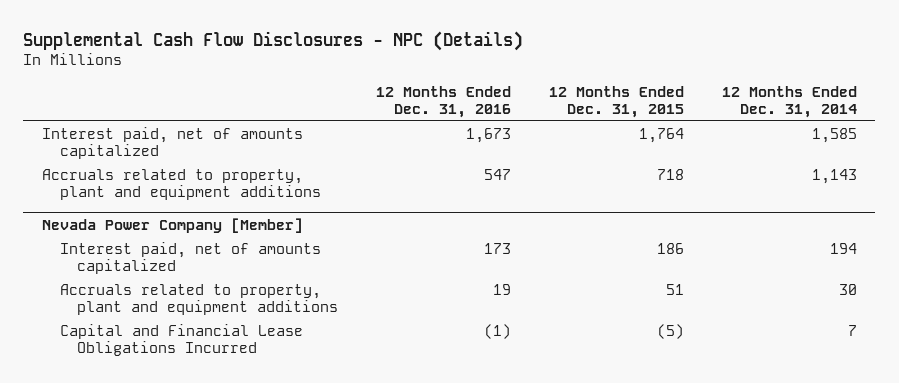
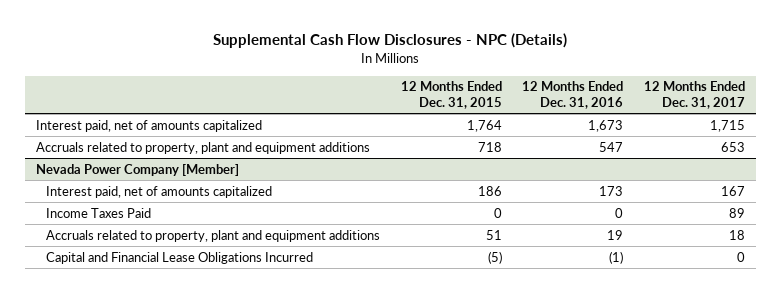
- | 12 Months Ended Dec. 31, 2016 | 12 Months Ended Dec. 31, 2015 | 12 Months Ended Dec. 31, 2014
+ | 12 Months Ended Dec. 31, 2015 | 12 Months Ended Dec. 31, 2016 | 12 Months Ended Dec. 31, 2017
@ Nevada Power Company [Member]
+ Income Taxes Paid | 0 | 0 | 89

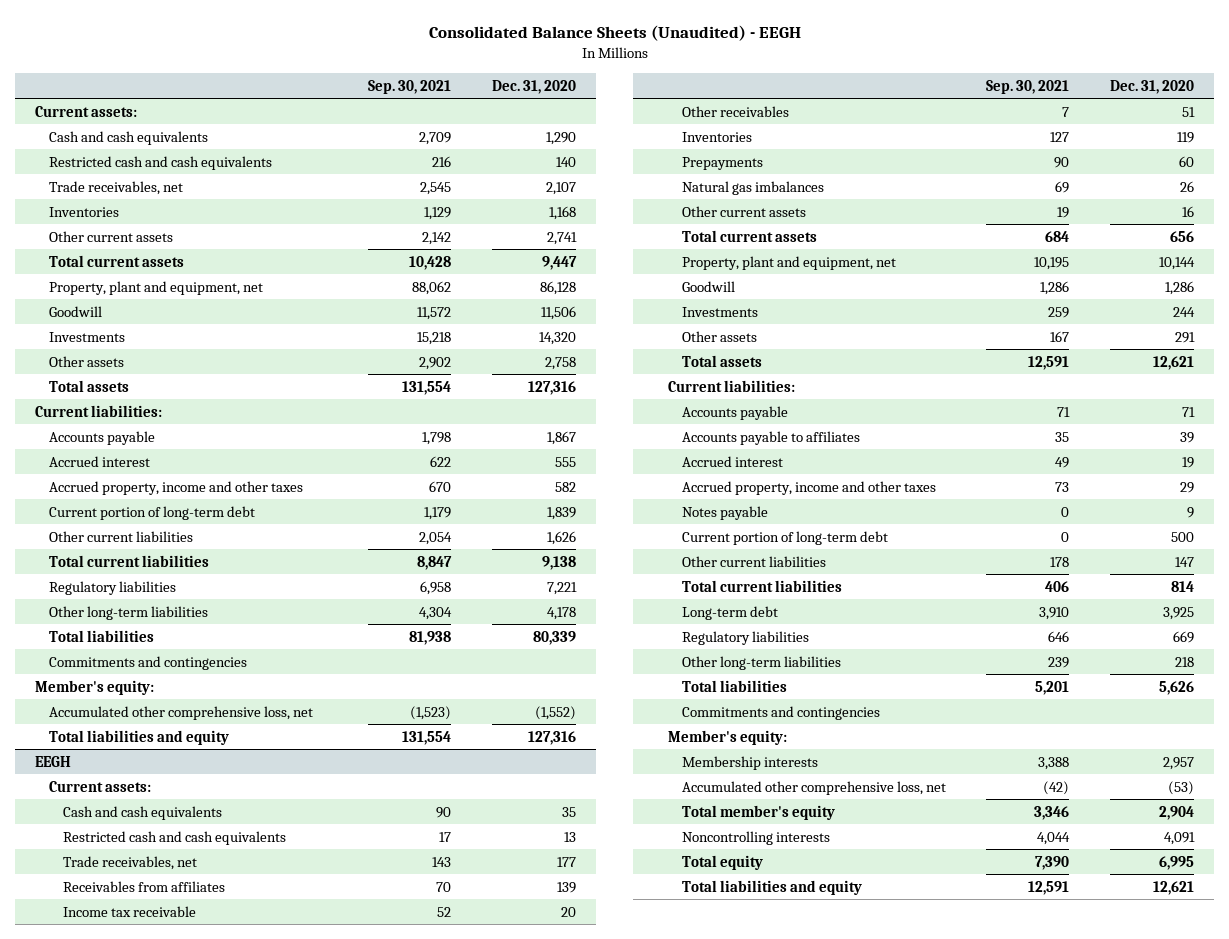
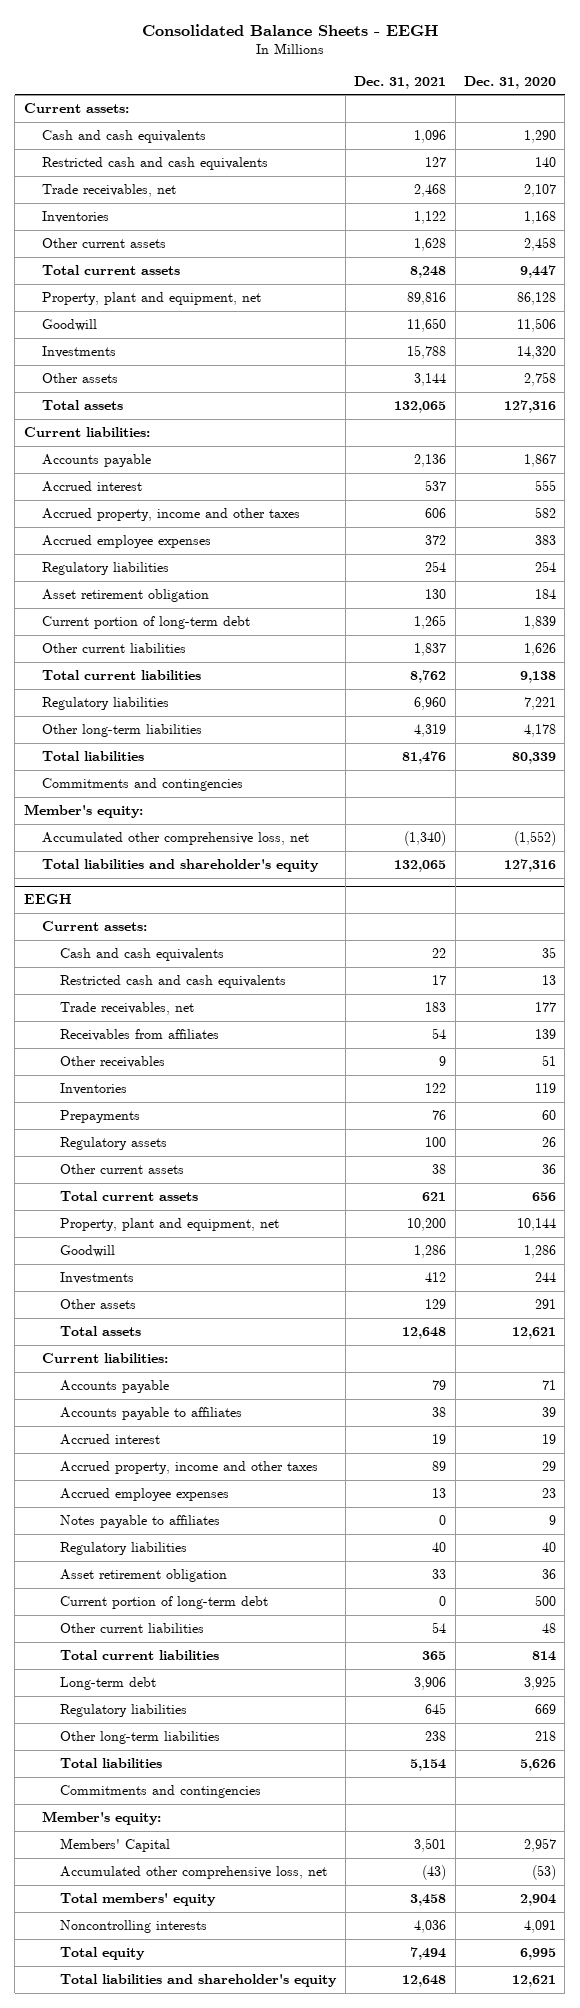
- Consolidated Balance Sheets (Unaudited) - EEGH
+ Consolidated Balance Sheets - EEGH
- | Sep. 30, 2021 | Dec. 31, 2020
+ | Dec. 31, 2021 | Dec. 31, 2020
- Other current assets | 2,142 | 2,741
+ Other current assets | 1,628 | 2,458
+ Accrued employee expenses | 372 | 383
+ Regulatory liabilities | 254 | 254
+ Asset retirement obligation | 130 | 184
- Total liabilities and equity | 131,554 | 127,316
+ Total liabilities and shareholder's equity | 132,065 | 127,316
@ EEGH
- Income tax receivable | 52 | 20
- Natural gas imbalances | 69 | 26
- Other current assets | 19 | 16
+ Regulatory assets | 100 | 26
+ Other current assets | 38 | 36
- Notes payable | 0 | 9
+ Accrued employee expenses | 13 | 23
+ Notes payable to affiliates | 0 | 9
+ Regulatory liabilities | 40 | 40
+ Asset retirement obligation | 33 | 36
- Other current liabilities | 178 | 147
+ Other current liabilities | 54 | 48
- Membership interests | 3,388 | 2,957
+ Members' Capital | 3,501 | 2,957
- Total member's equity | 3,346 | 2,904
+ Total members' equity | 3,458 | 2,904
- Total liabilities and equity | 12,591 | 12,621
+ Total liabilities and shareholder's equity | 12,648 | 12,621

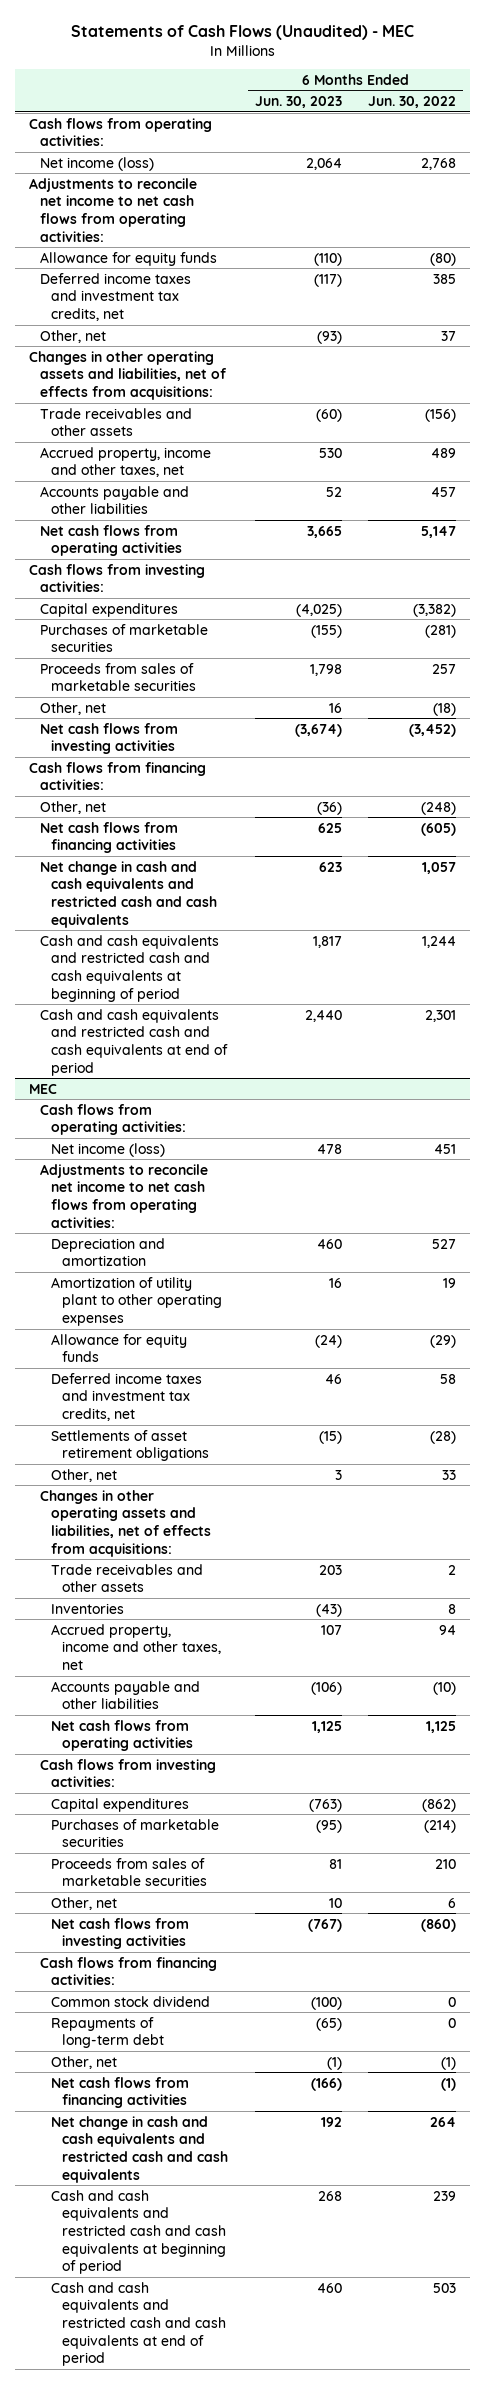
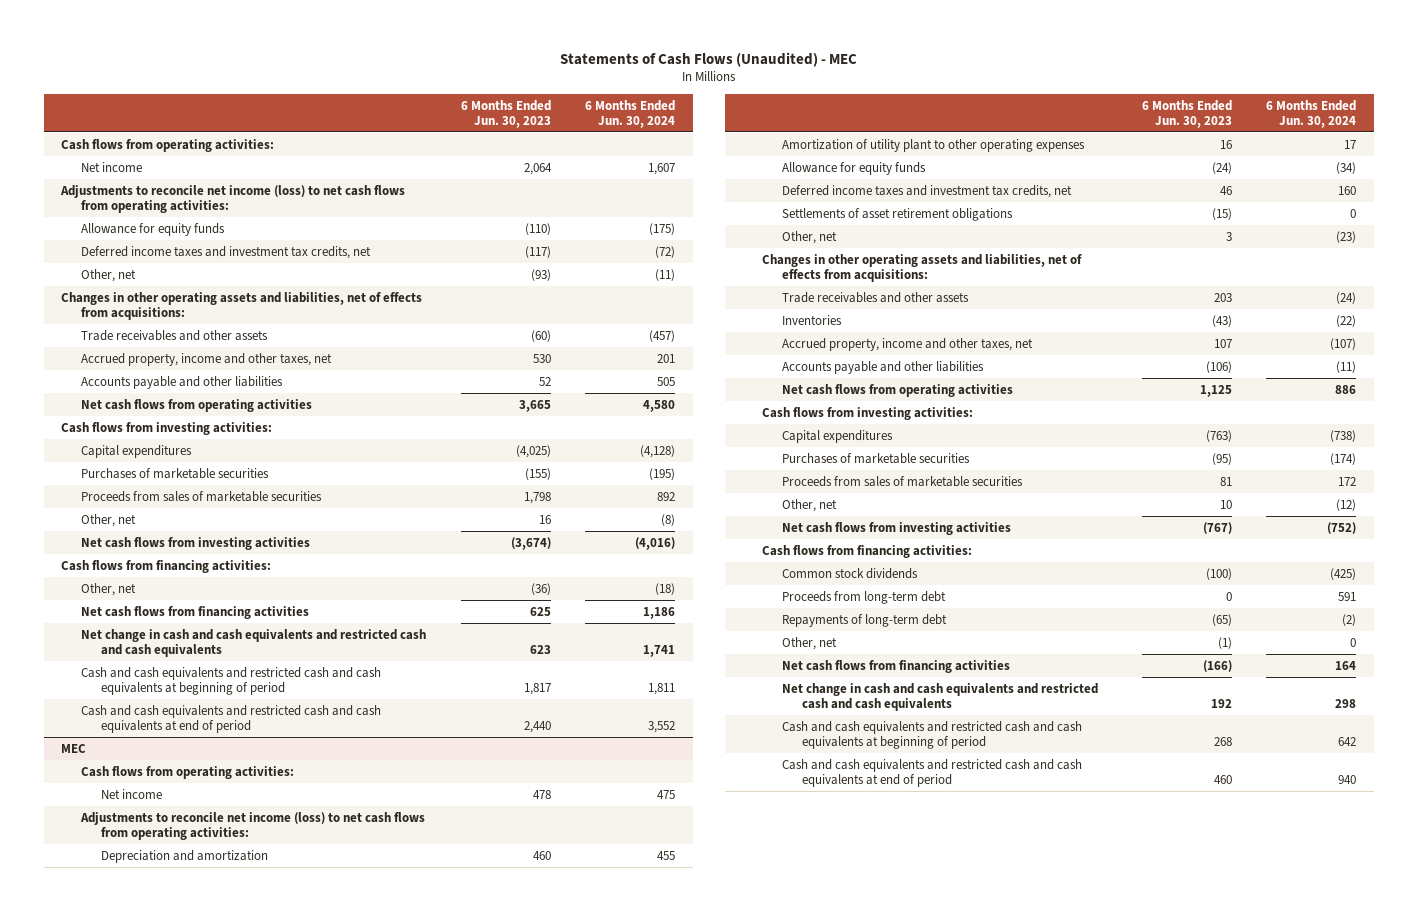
- | 6 Months Ended Jun. 30, 2023 | 6 Months Ended Jun. 30, 2022
+ | 6 Months Ended Jun. 30, 2023 | 6 Months Ended Jun. 30, 2024
- Net income (loss) | 2,064 | 2,768
- Adjustments to reconcile net income to net cash flows from operating activities:
+ Net income | 2,064 | 1,607
+ Adjustments to reconcile net income (loss) to net cash flows from operating activities:
@ MEC
- Net income (loss) | 478 | 451
- Adjustments to reconcile net income to net cash flows from operating activities:
+ Net income | 478 | 475
+ Adjustments to reconcile net income (loss) to net cash flows from operating activities:
- Common stock dividend | (100) | 0
+ Common stock dividends | (100) | (425)
+ Proceeds from long-term debt | 0 | 591

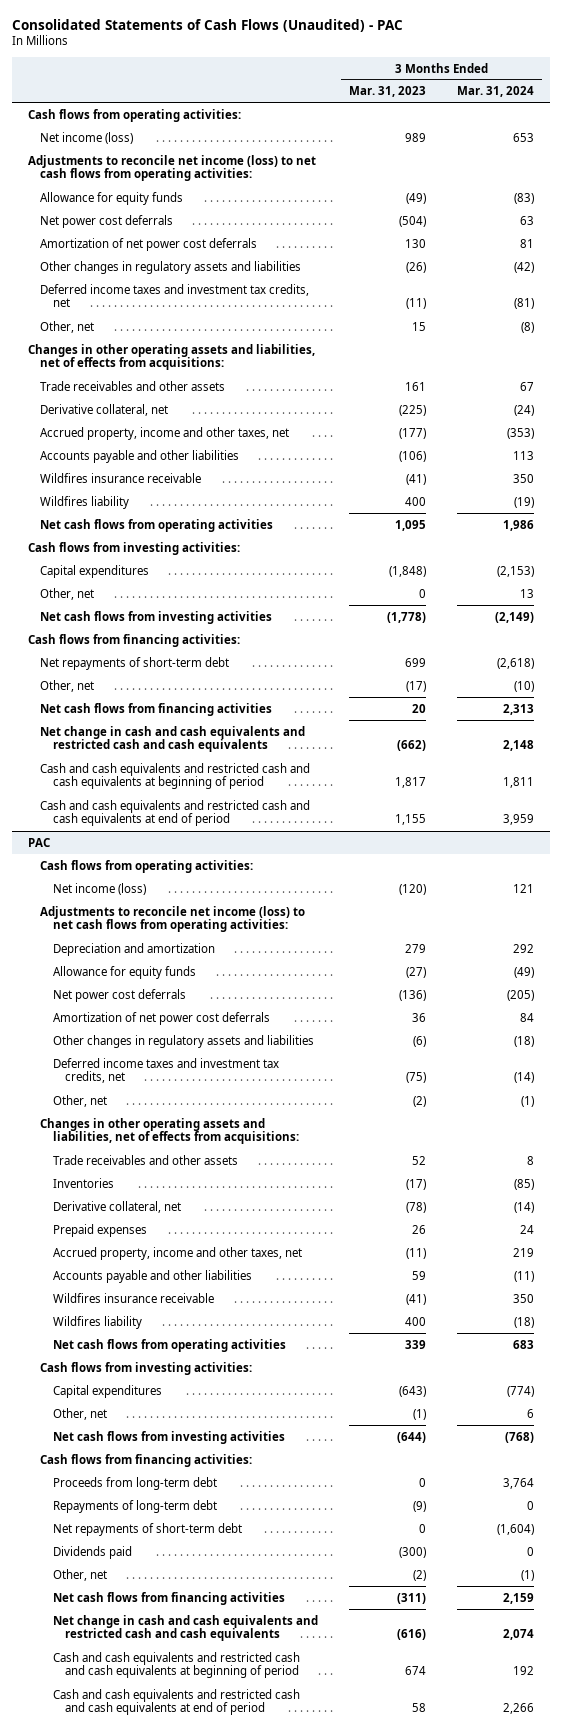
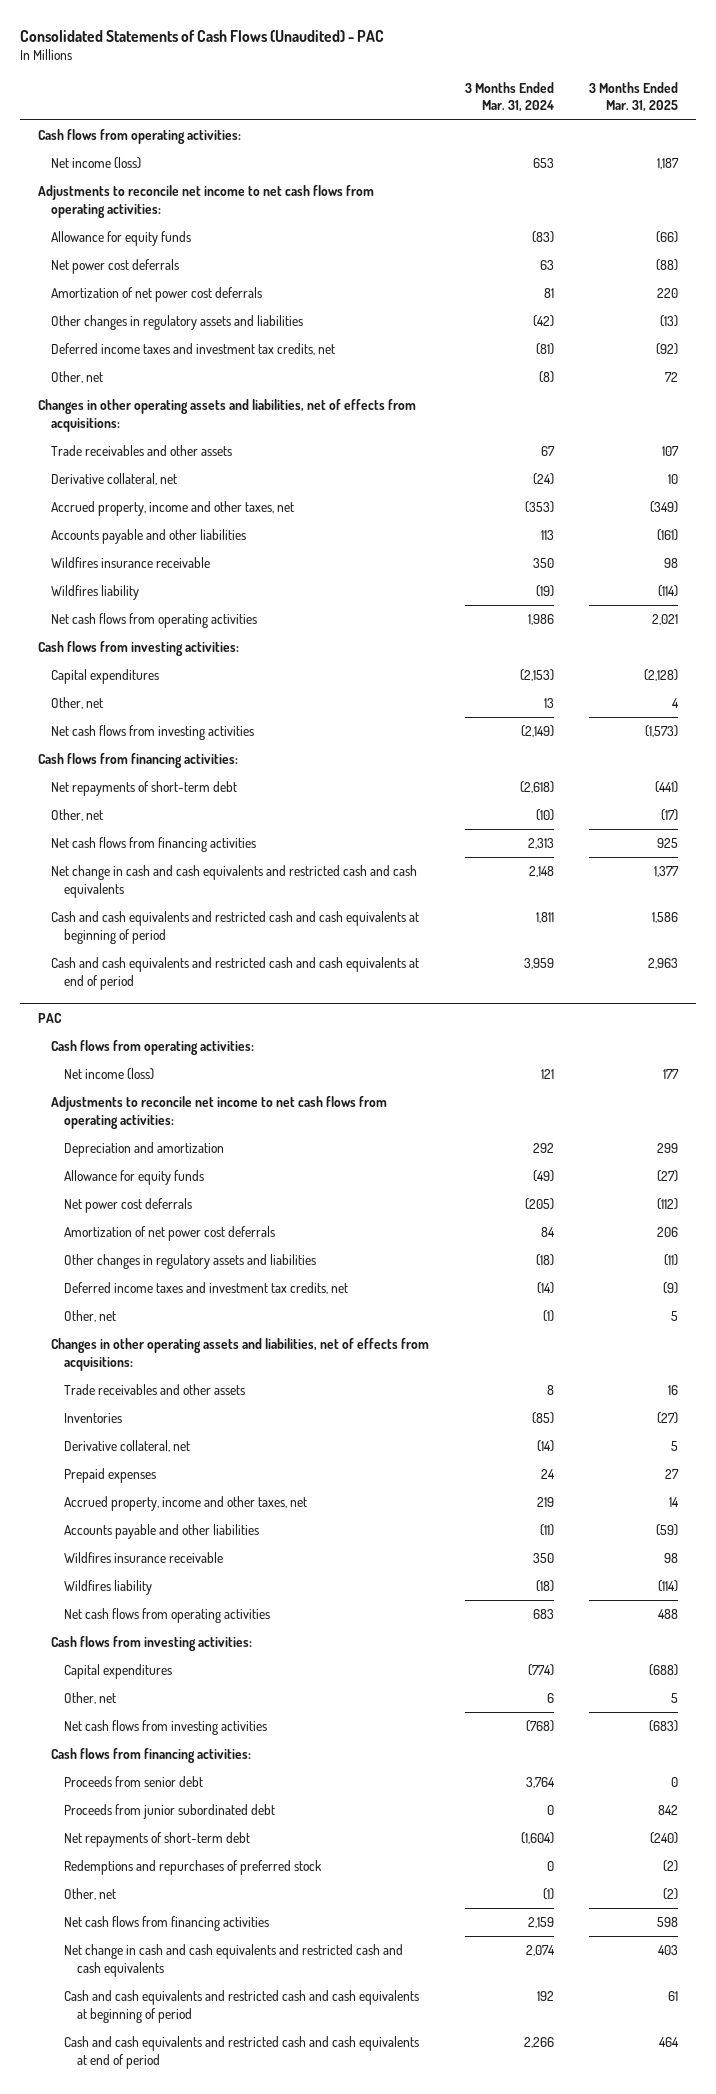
- | 3 Months Ended Mar. 31, 2023 | 3 Months Ended Mar. 31, 2024
+ | 3 Months Ended Mar. 31, 2024 | 3 Months Ended Mar. 31, 2025
- Adjustments to reconcile net income (loss) to net cash flows from operating activities:
+ Adjustments to reconcile net income to net cash flows from operating activities:
@ PAC
- Adjustments to reconcile net income (loss) to net cash flows from operating activities:
+ Adjustments to reconcile net income to net cash flows from operating activities:
- Proceeds from long-term debt | 0 | 3,764
- Repayments of long-term debt | (9) | 0
+ Proceeds from senior debt | 3,764 | 0
+ Proceeds from junior subordinated debt | 0 | 842
- Dividends paid | (300) | 0
+ Redemptions and repurchases of preferred stock | 0 | (2)

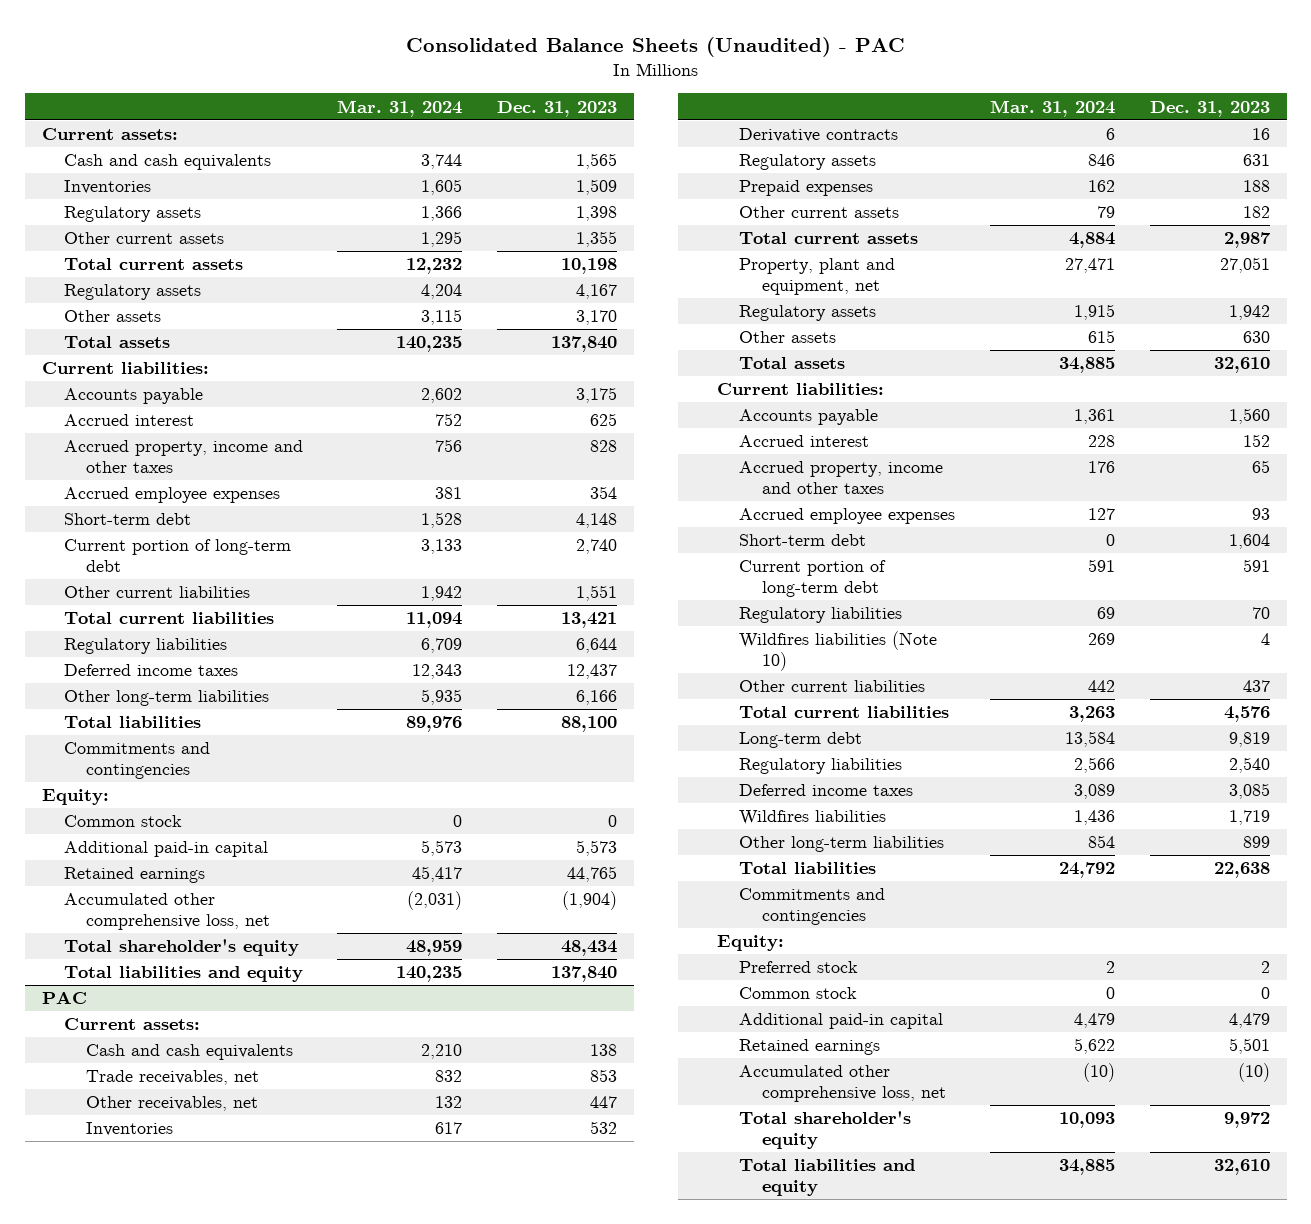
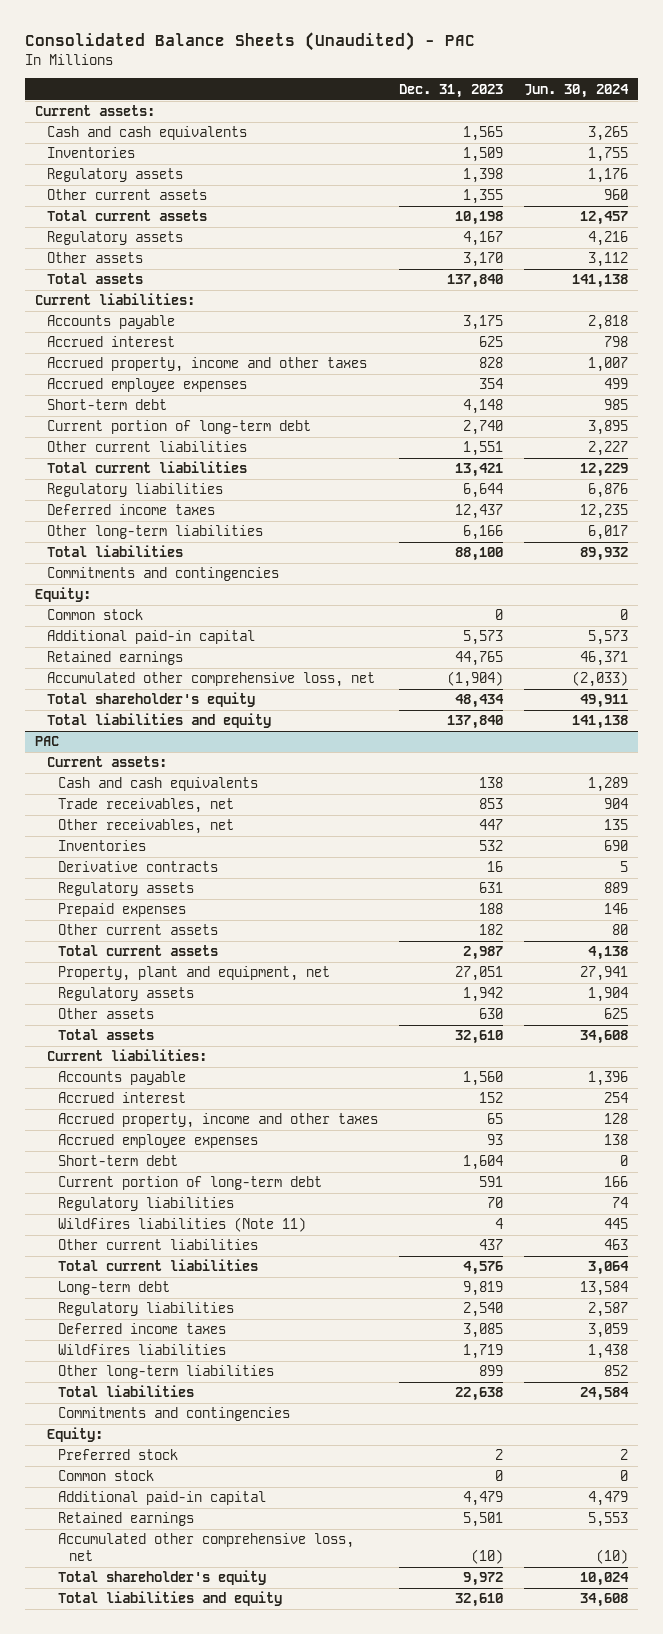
- | Mar. 31, 2024 | Dec. 31, 2023
+ | Dec. 31, 2023 | Jun. 30, 2024
@ PAC
- Wildfires liabilities (Note 10) | 269 | 4
+ Wildfires liabilities (Note 11) | 4 | 445

